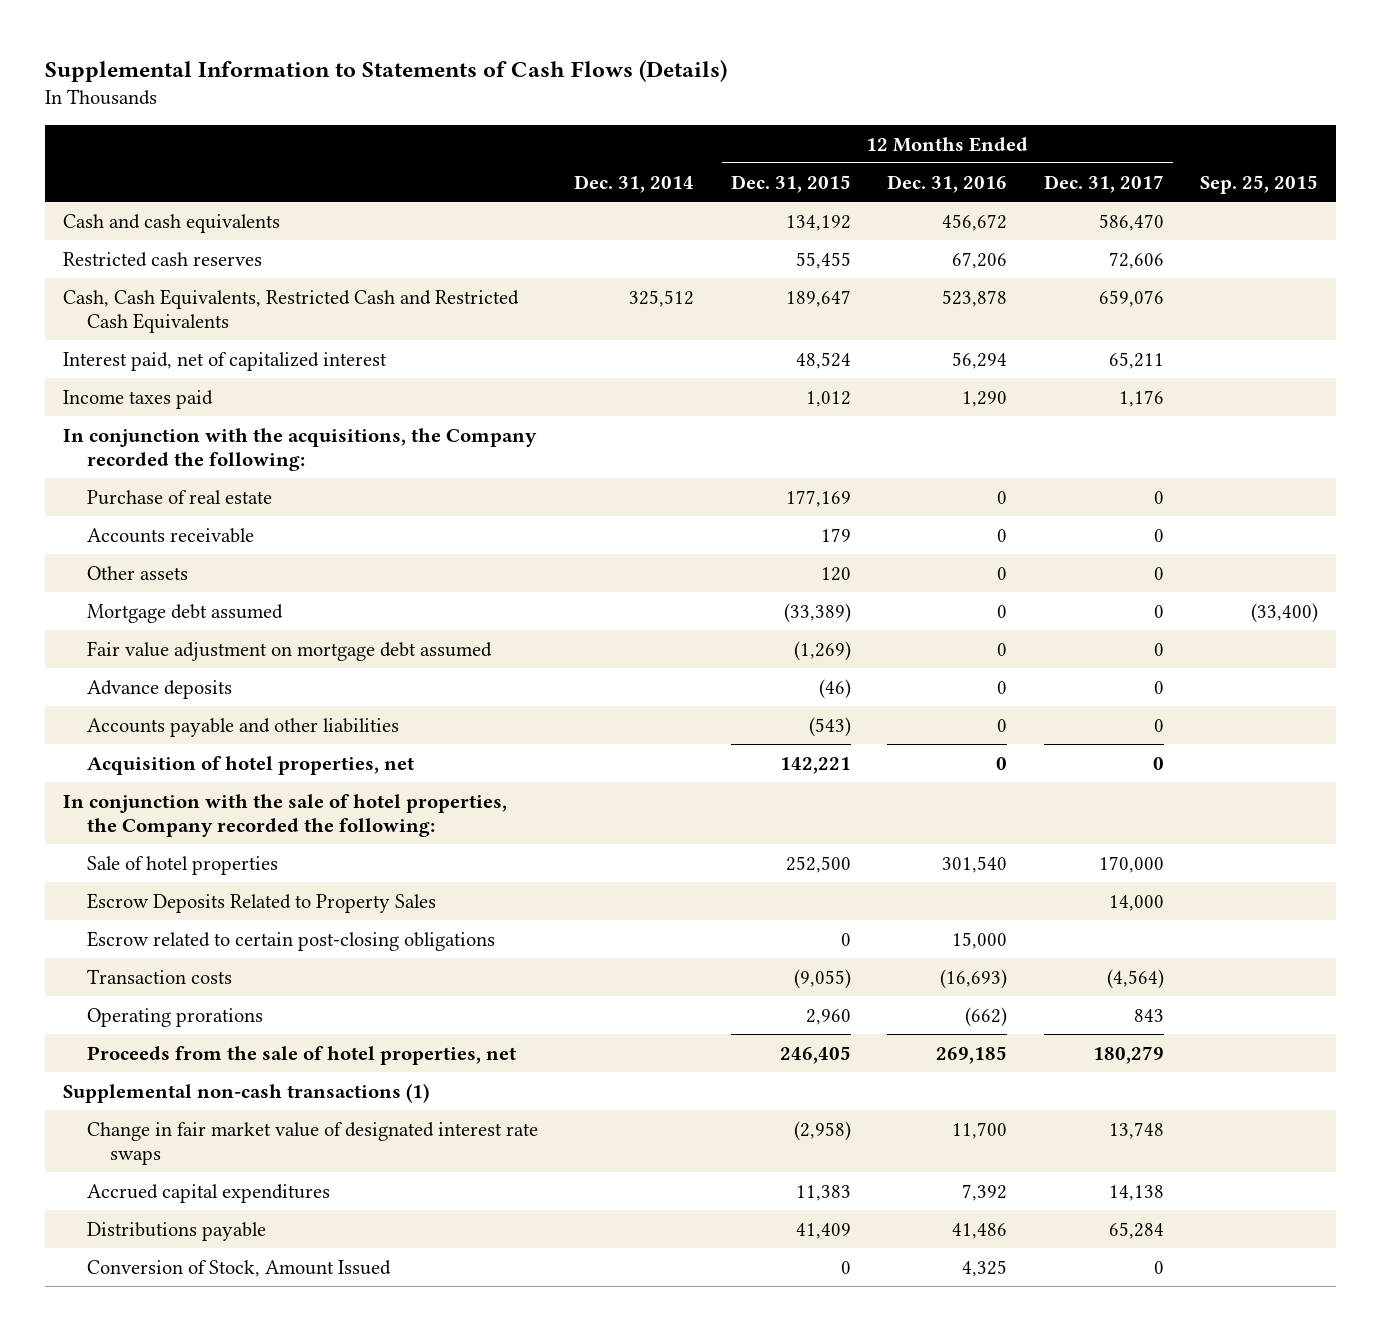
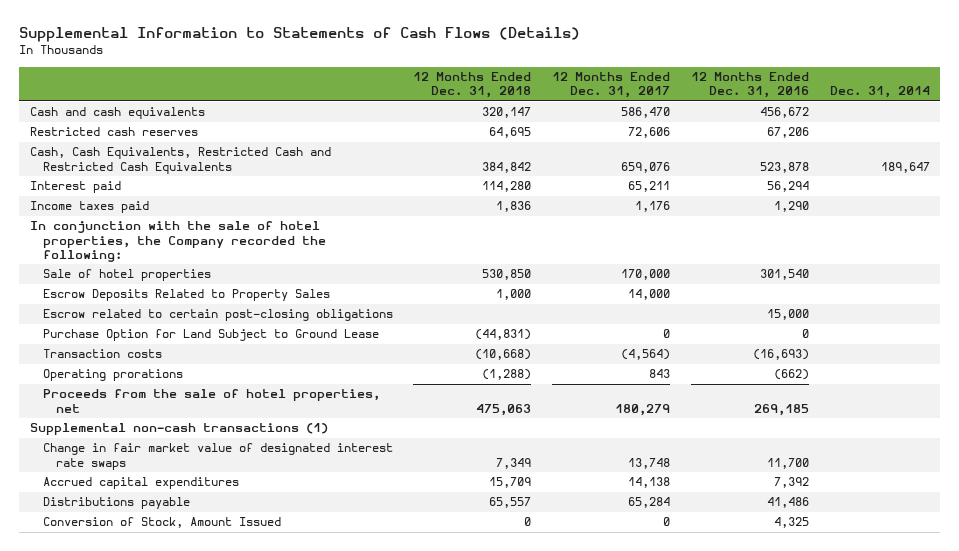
- | Dec. 31, 2014 | 12 Months Ended Dec. 31, 2015 | 12 Months Ended Dec. 31, 2016 | 12 Months Ended Dec. 31, 2017 | Sep. 25, 2015
+ | 12 Months Ended Dec. 31, 2018 | 12 Months Ended Dec. 31, 2017 | 12 Months Ended Dec. 31, 2016 | Dec. 31, 2014
- Cash, Cash Equivalents, Restricted Cash and Restricted Cash Equivalents | 325,512 | 189,647 | 523,878 | 659,076 |
- Interest paid, net of capitalized interest | | 48,524 | 56,294 | 65,211 |
+ Cash, Cash Equivalents, Restricted Cash and Restricted Cash Equivalents | 384,842 | 659,076 | 523,878 | 189,647
+ Interest paid | 114,280 | 65,211 | 56,294 |
- In conjunction with the acquisitions, the Company recorded the following:
- Purchase of real estate | | 177,169 | 0 | 0 |
- Accounts receivable | | 179 | 0 | 0 |
- Other assets | | 120 | 0 | 0 |
- Mortgage debt assumed | | (33,389) | 0 | 0 | (33,400)
- Fair value adjustment on mortgage debt assumed | | (1,269) | 0 | 0 |
- Advance deposits | | (46) | 0 | 0 |
- Accounts payable and other liabilities | | (543) | 0 | 0 |
- Acquisition of hotel properties, net | | 142,221 | 0 | 0 |
+ Purchase Option for Land Subject to Ground Lease | (44,831) | 0 | 0 |

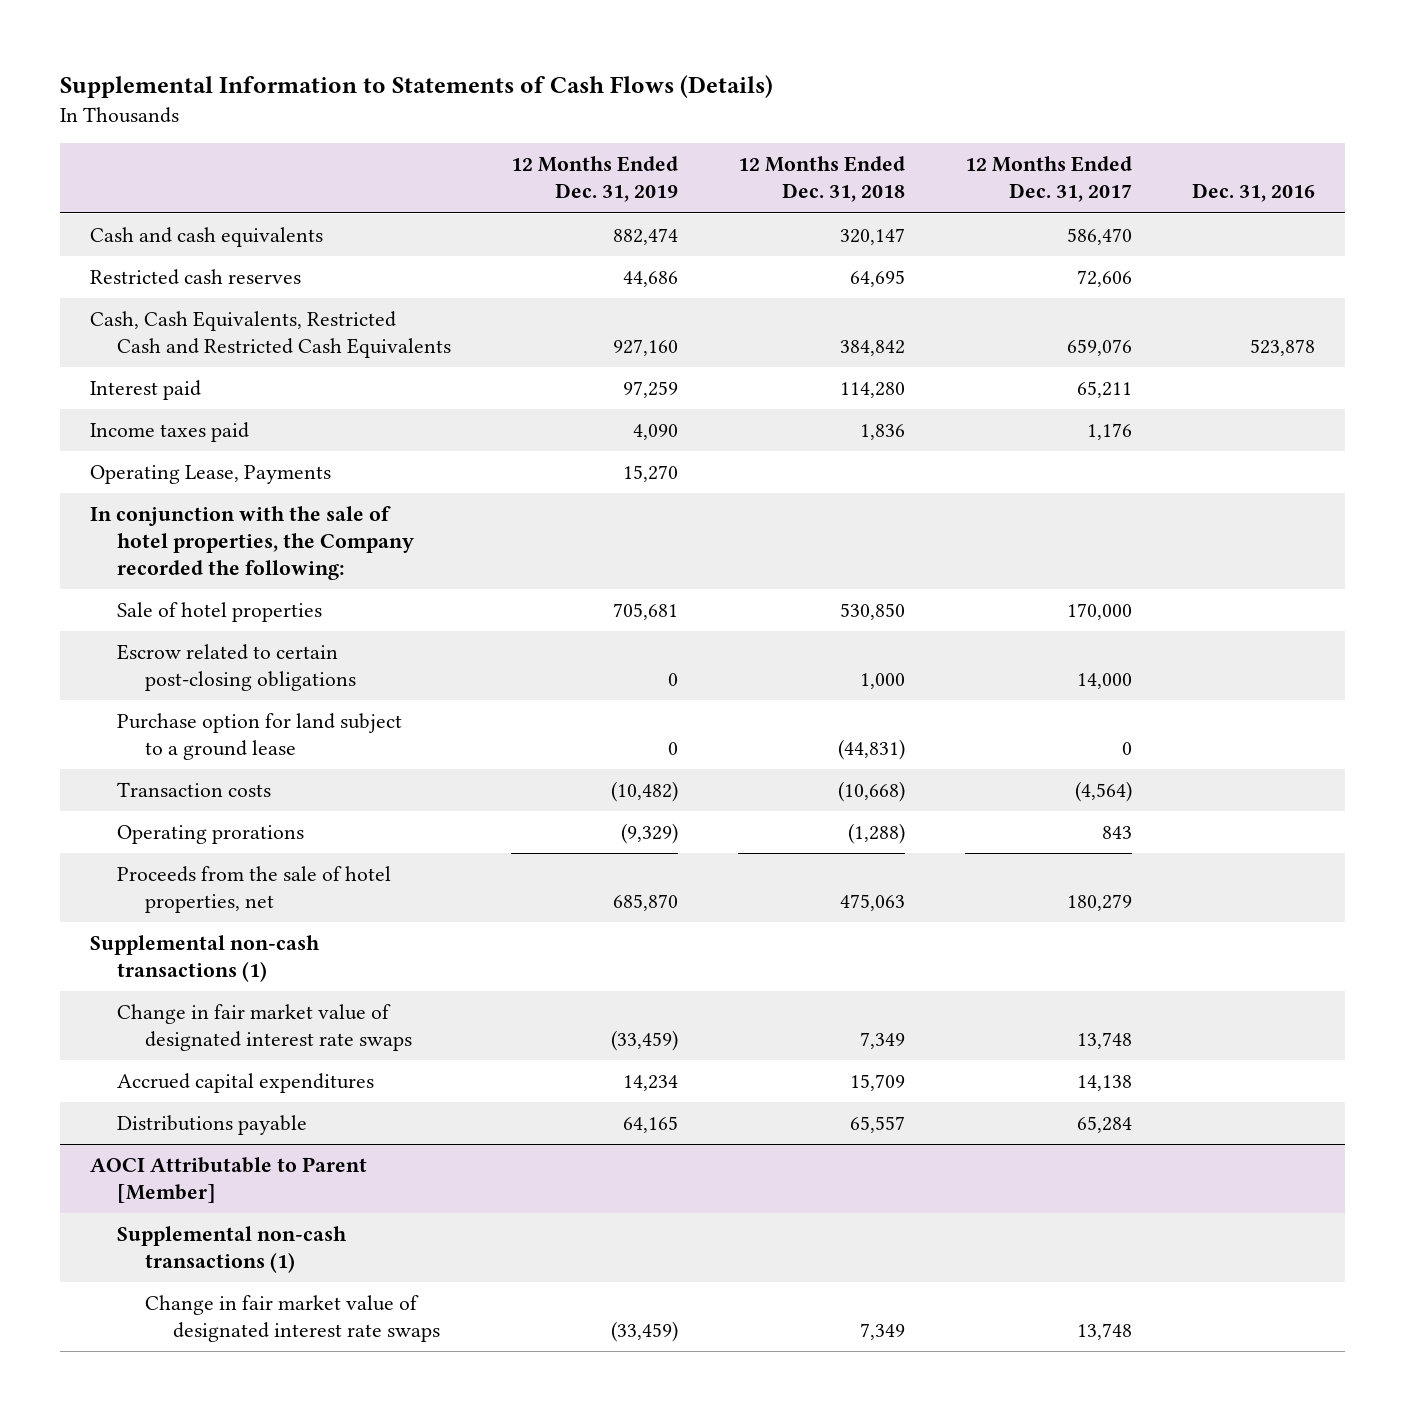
- | 12 Months Ended Dec. 31, 2018 | 12 Months Ended Dec. 31, 2017 | 12 Months Ended Dec. 31, 2016 | Dec. 31, 2014
+ | 12 Months Ended Dec. 31, 2019 | 12 Months Ended Dec. 31, 2018 | 12 Months Ended Dec. 31, 2017 | Dec. 31, 2016
+ Operating Lease, Payments | 15,270 | | |
- Escrow Deposits Related to Property Sales | 1,000 | 14,000 | |
- Escrow related to certain post-closing obligations | | | 15,000 |
- Purchase Option for Land Subject to Ground Lease | (44,831) | 0 | 0 |
+ Escrow related to certain post-closing obligations | 0 | 1,000 | 14,000 |
+ Purchase option for land subject to a ground lease | 0 | (44,831) | 0 |
- Conversion of Stock, Amount Issued | 0 | 0 | 4,325 |
+ AOCI Attributable to Parent [Member]
+ Supplemental non-cash transactions (1)
+ Change in fair market value of designated interest rate swaps | (33,459) | 7,349 | 13,748 |

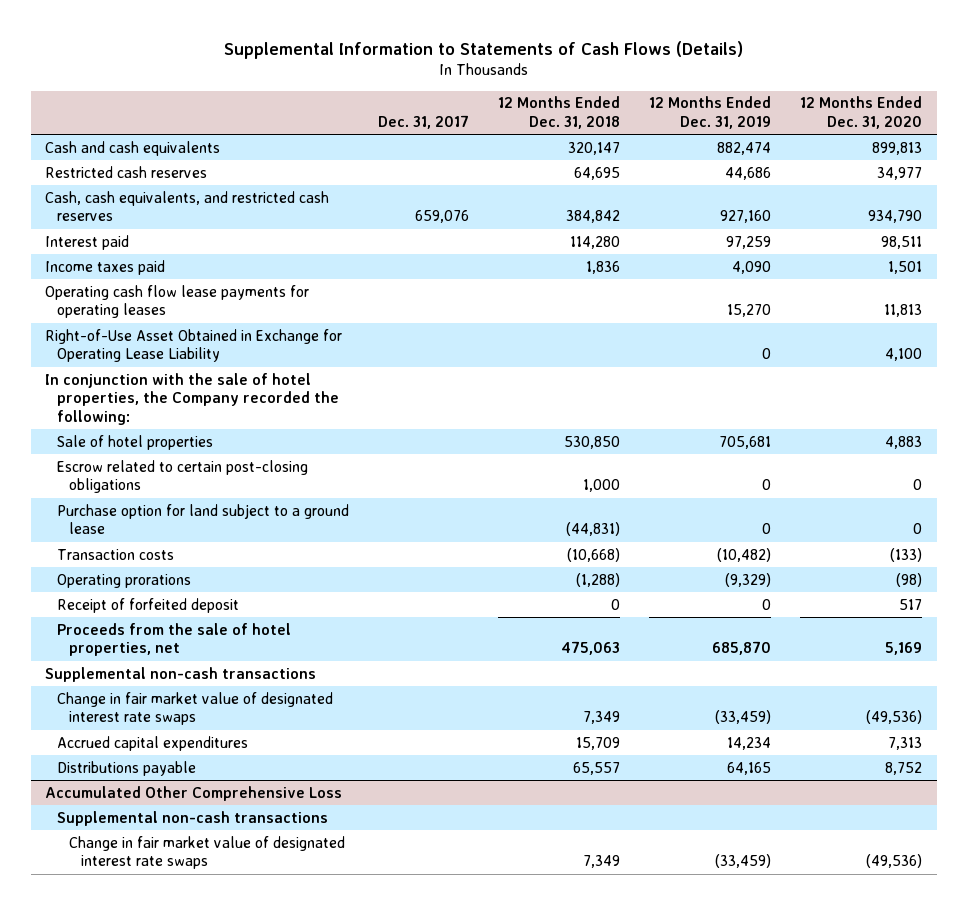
- | 12 Months Ended Dec. 31, 2019 | 12 Months Ended Dec. 31, 2018 | 12 Months Ended Dec. 31, 2017 | Dec. 31, 2016
+ | Dec. 31, 2017 | 12 Months Ended Dec. 31, 2018 | 12 Months Ended Dec. 31, 2019 | 12 Months Ended Dec. 31, 2020
- Cash, Cash Equivalents, Restricted Cash and Restricted Cash Equivalents | 927,160 | 384,842 | 659,076 | 523,878
+ Cash, cash equivalents, and restricted cash reserves | 659,076 | 384,842 | 927,160 | 934,790
- Operating Lease, Payments | 15,270 | | |
+ Operating cash flow lease payments for operating leases | | | 15,270 | 11,813
+ Right-of-Use Asset Obtained in Exchange for Operating Lease Liability | | | 0 | 4,100
+ Receipt of forfeited deposit | | 0 | 0 | 517
- Supplemental non-cash transactions (1)
+ Supplemental non-cash transactions
- AOCI Attributable to Parent [Member]
- Supplemental non-cash transactions (1)
+ Accumulated Other Comprehensive Loss
+ Supplemental non-cash transactions

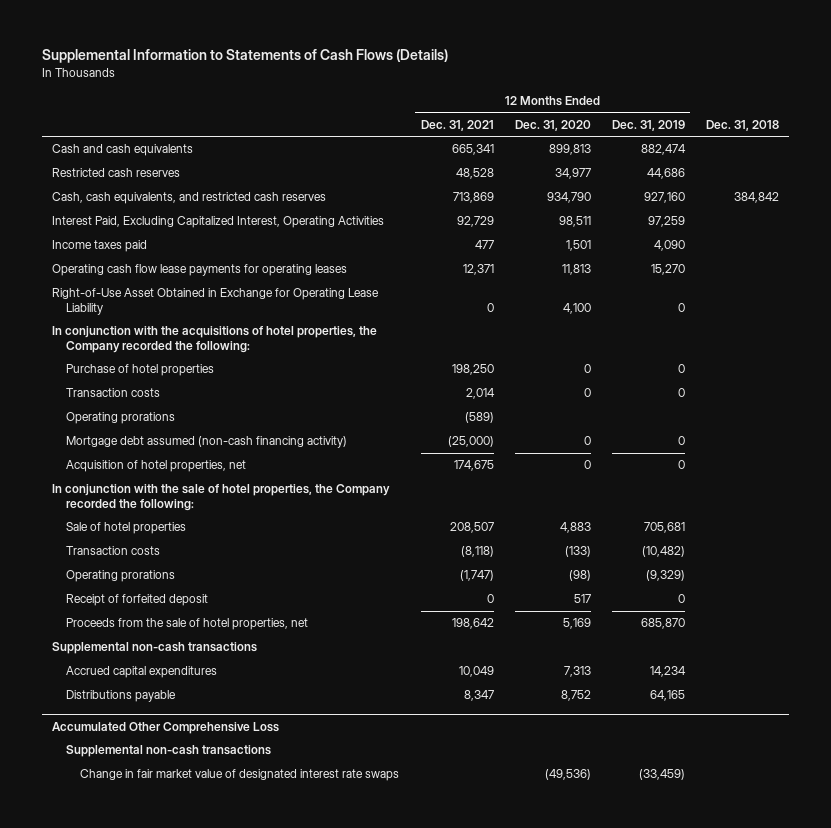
- | Dec. 31, 2017 | 12 Months Ended Dec. 31, 2018 | 12 Months Ended Dec. 31, 2019 | 12 Months Ended Dec. 31, 2020
+ | 12 Months Ended Dec. 31, 2021 | 12 Months Ended Dec. 31, 2020 | 12 Months Ended Dec. 31, 2019 | Dec. 31, 2018
- Interest paid | | 114,280 | 97,259 | 98,511
+ Interest Paid, Excluding Capitalized Interest, Operating Activities | 92,729 | 98,511 | 97,259 |
+ In conjunction with the acquisitions of hotel properties, the Company recorded the following:
+ Purchase of hotel properties | 198,250 | 0 | 0 |
+ Transaction costs | 2,014 | 0 | 0 |
+ Operating prorations | (589) | | |
+ Mortgage debt assumed (non-cash financing activity) | (25,000) | 0 | 0 |
+ Acquisition of hotel properties, net | 174,675 | 0 | 0 |
- Escrow related to certain post-closing obligations | | 1,000 | 0 | 0
- Purchase option for land subject to a ground lease | | (44,831) | 0 | 0
- Change in fair market value of designated interest rate swaps | | 7,349 | (33,459) | (49,536)

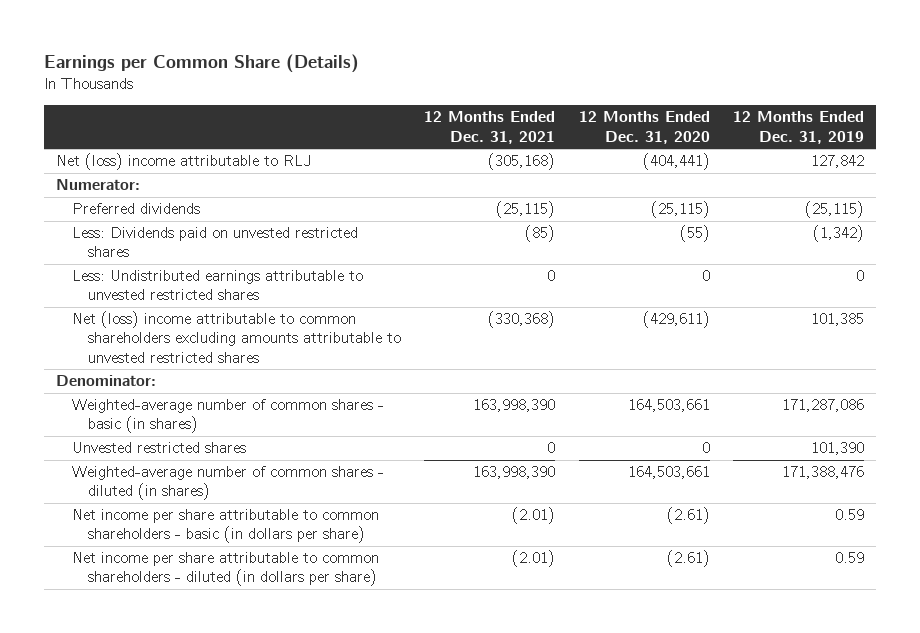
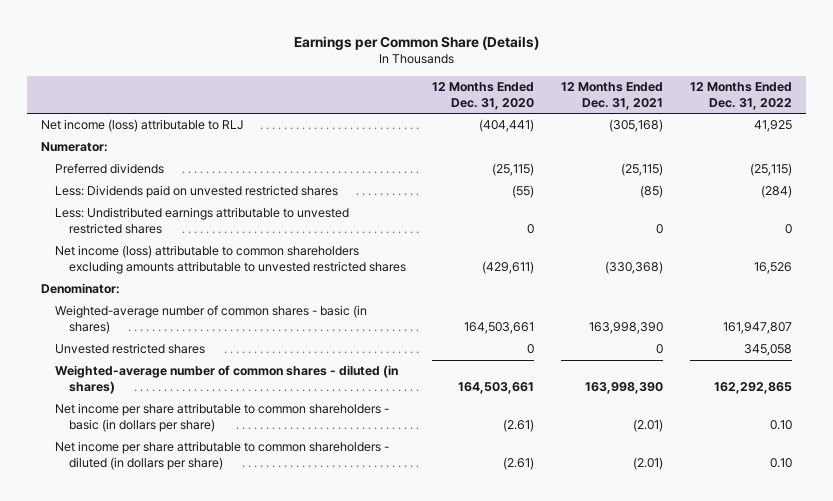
- | 12 Months Ended Dec. 31, 2021 | 12 Months Ended Dec. 31, 2020 | 12 Months Ended Dec. 31, 2019
+ | 12 Months Ended Dec. 31, 2020 | 12 Months Ended Dec. 31, 2021 | 12 Months Ended Dec. 31, 2022
- Net (loss) income attributable to RLJ | (305,168) | (404,441) | 127,842
+ Net income (loss) attributable to RLJ | (404,441) | (305,168) | 41,925
- Net (loss) income attributable to common shareholders excluding amounts attributable to unvested restricted shares | (330,368) | (429,611) | 101,385
+ Net income (loss) attributable to common shareholders excluding amounts attributable to unvested restricted shares | (429,611) | (330,368) | 16,526

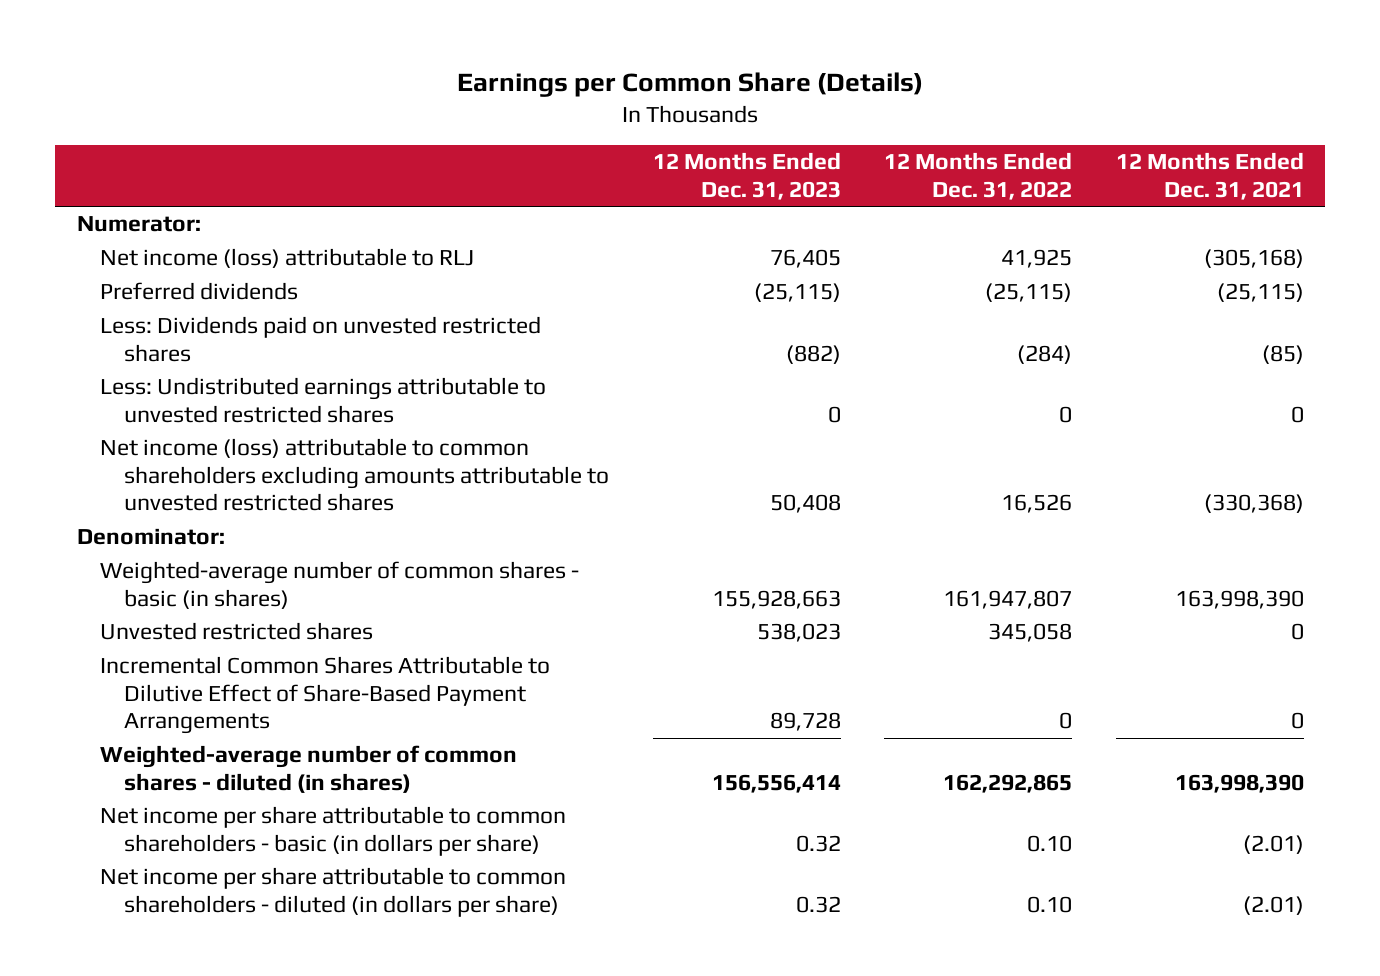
- | 12 Months Ended Dec. 31, 2020 | 12 Months Ended Dec. 31, 2021 | 12 Months Ended Dec. 31, 2022
+ | 12 Months Ended Dec. 31, 2023 | 12 Months Ended Dec. 31, 2022 | 12 Months Ended Dec. 31, 2021
moved down: Net income (loss) attributable to RLJ | 76,405 | 41,925 | (305,168)
+ Incremental Common Shares Attributable to Dilutive Effect of Share-Based Payment Arrangements | 89,728 | 0 | 0

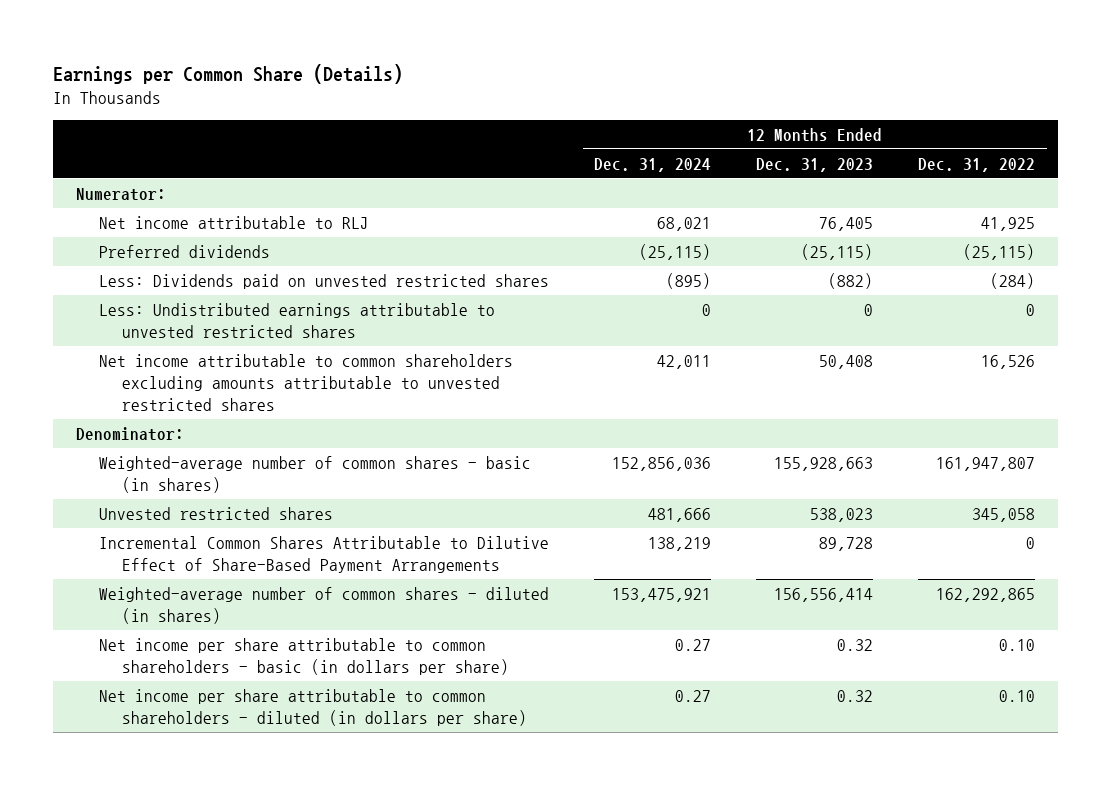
- | 12 Months Ended Dec. 31, 2023 | 12 Months Ended Dec. 31, 2022 | 12 Months Ended Dec. 31, 2021
+ | 12 Months Ended Dec. 31, 2024 | 12 Months Ended Dec. 31, 2023 | 12 Months Ended Dec. 31, 2022
- Net income (loss) attributable to RLJ | 76,405 | 41,925 | (305,168)
+ Net income attributable to RLJ | 68,021 | 76,405 | 41,925
- Net income (loss) attributable to common shareholders excluding amounts attributable to unvested restricted shares | 50,408 | 16,526 | (330,368)
+ Net income attributable to common shareholders excluding amounts attributable to unvested restricted shares | 42,011 | 50,408 | 16,526

